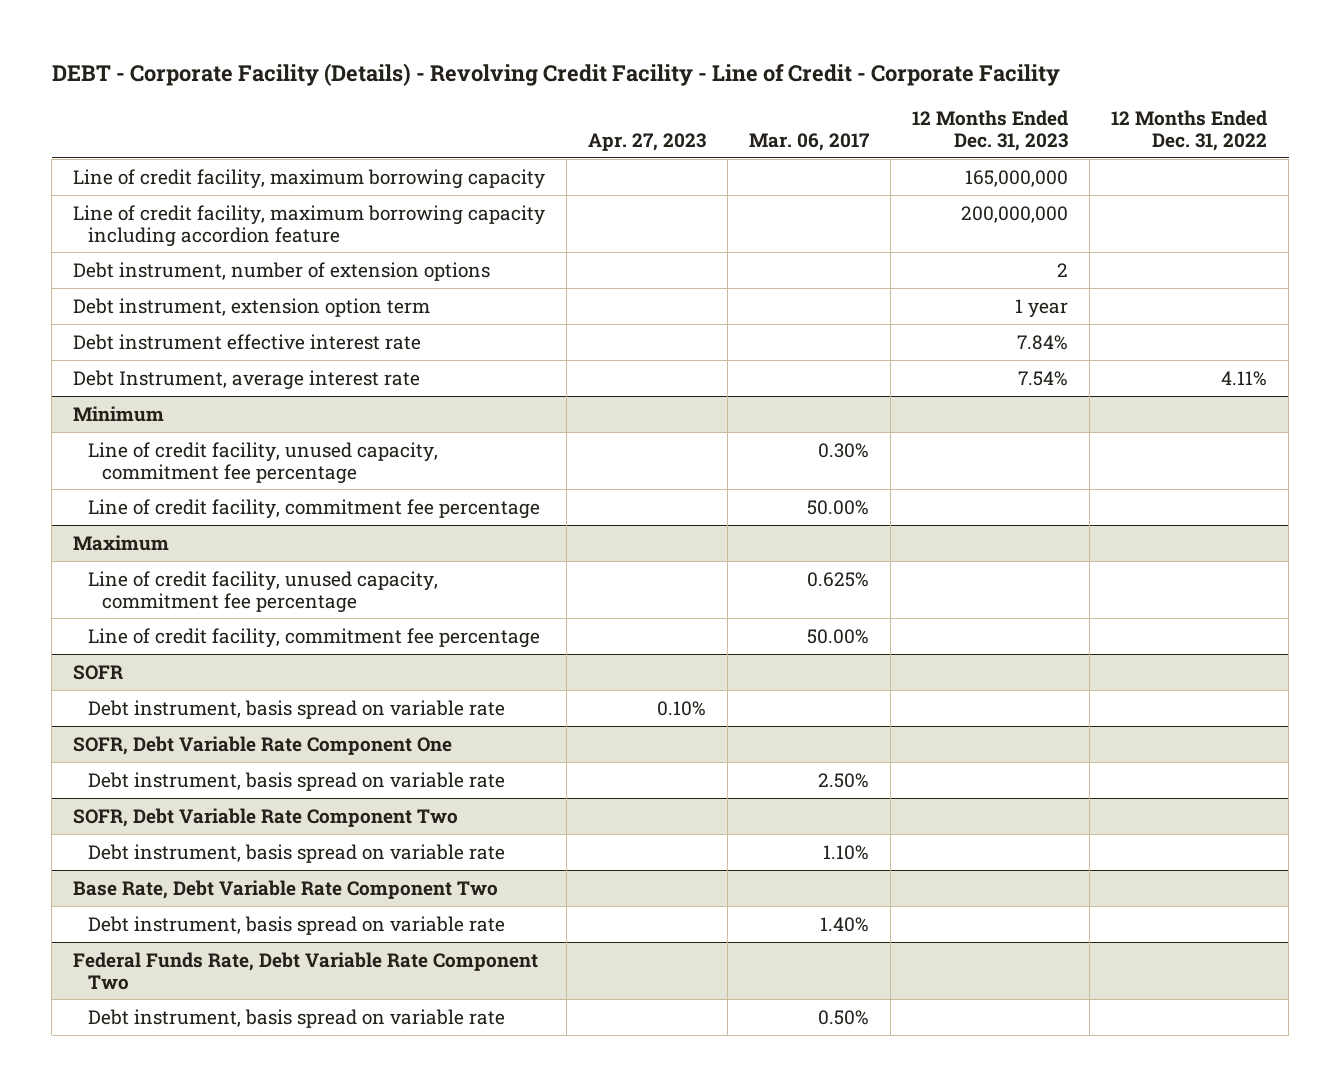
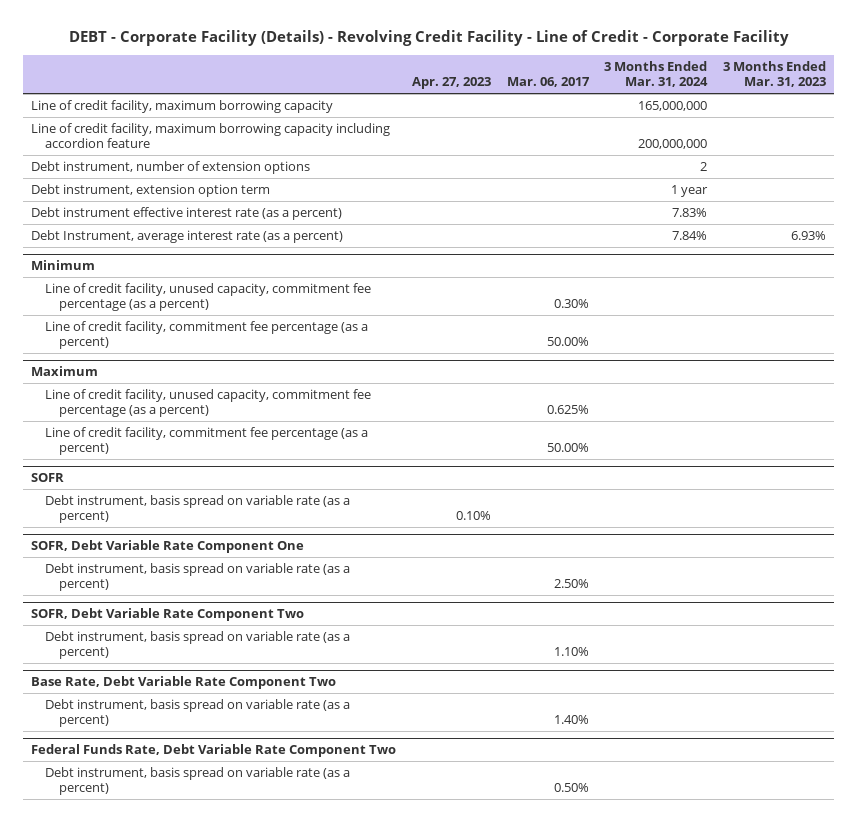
- | Apr. 27, 2023 | Mar. 06, 2017 | 12 Months Ended Dec. 31, 2023 | 12 Months Ended Dec. 31, 2022
+ | Apr. 27, 2023 | Mar. 06, 2017 | 3 Months Ended Mar. 31, 2024 | 3 Months Ended Mar. 31, 2023
- Debt instrument effective interest rate | | | 7.84% |
- Debt Instrument, average interest rate | | | 7.54% | 4.11%
+ Debt instrument effective interest rate (as a percent) | | | 7.83% |
+ Debt Instrument, average interest rate (as a percent) | | | 7.84% | 6.93%
@ Minimum
- Line of credit facility, unused capacity, commitment fee percentage | | 0.30% | |
- Line of credit facility, commitment fee percentage | | 50.00% | |
+ Line of credit facility, unused capacity, commitment fee percentage (as a percent) | | 0.30% | |
+ Line of credit facility, commitment fee percentage (as a percent) | | 50.00% | |
@ Maximum
- Line of credit facility, unused capacity, commitment fee percentage | | 0.625% | |
- Line of credit facility, commitment fee percentage | | 50.00% | |
+ Line of credit facility, unused capacity, commitment fee percentage (as a percent) | | 0.625% | |
+ Line of credit facility, commitment fee percentage (as a percent) | | 50.00% | |
@ SOFR
- Debt instrument, basis spread on variable rate | 0.10% | | |
+ Debt instrument, basis spread on variable rate (as a percent) | 0.10% | | |
@ SOFR, Debt Variable Rate Component One
- Debt instrument, basis spread on variable rate | | 2.50% | |
+ Debt instrument, basis spread on variable rate (as a percent) | | 2.50% | |
@ SOFR, Debt Variable Rate Component Two
- Debt instrument, basis spread on variable rate | | 1.10% | |
+ Debt instrument, basis spread on variable rate (as a percent) | | 1.10% | |
@ Base Rate, Debt Variable Rate Component Two
- Debt instrument, basis spread on variable rate | | 1.40% | |
+ Debt instrument, basis spread on variable rate (as a percent) | | 1.40% | |
@ Federal Funds Rate, Debt Variable Rate Component Two
- Debt instrument, basis spread on variable rate | | 0.50% | |
+ Debt instrument, basis spread on variable rate (as a percent) | | 0.50% | |

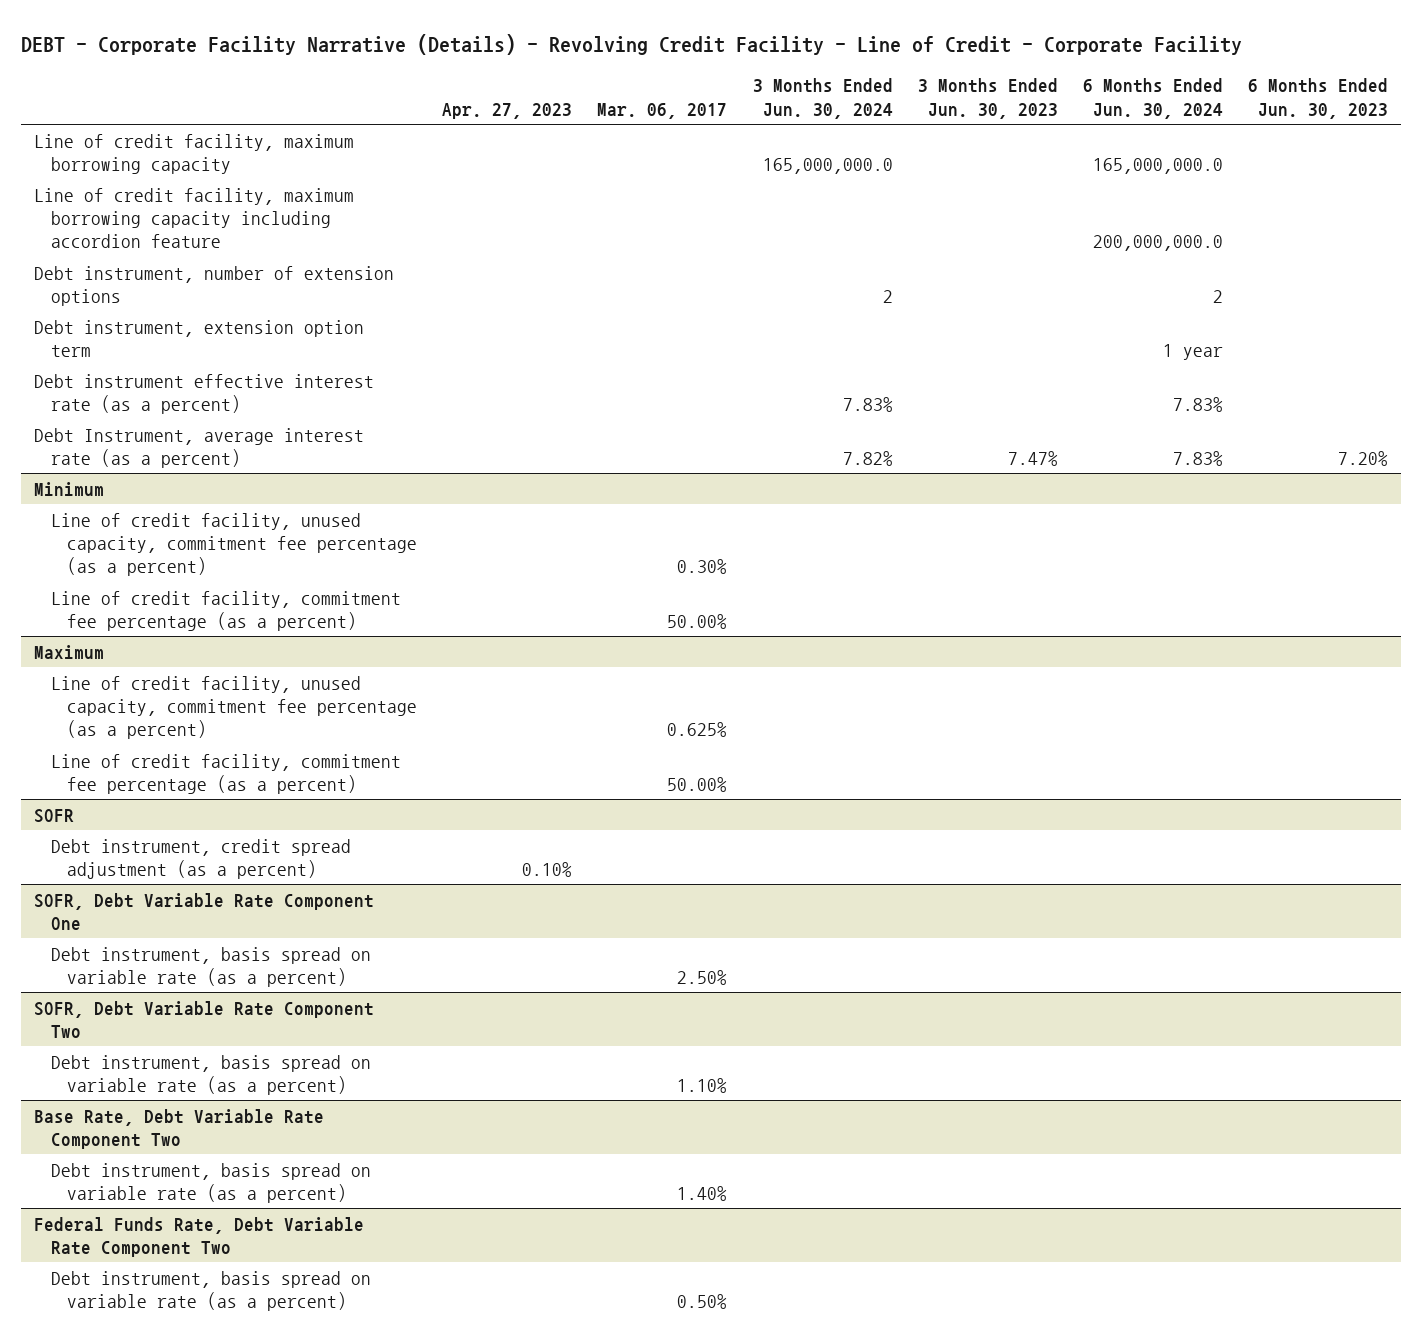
- DEBT - Corporate Facility (Details) - Revolving Credit Facility - Line of Credit - Corporate Facility
+ DEBT - Corporate Facility Narrative (Details) - Revolving Credit Facility - Line of Credit - Corporate Facility
- | Apr. 27, 2023 | Mar. 06, 2017 | 3 Months Ended Mar. 31, 2024 | 3 Months Ended Mar. 31, 2023
+ | Apr. 27, 2023 | Mar. 06, 2017 | 3 Months Ended Jun. 30, 2024 | 3 Months Ended Jun. 30, 2023 | 6 Months Ended Jun. 30, 2024 | 6 Months Ended Jun. 30, 2023
@ SOFR
- Debt instrument, basis spread on variable rate (as a percent) | 0.10% | | |
+ Debt instrument, credit spread adjustment (as a percent) | 0.10% | | | | |

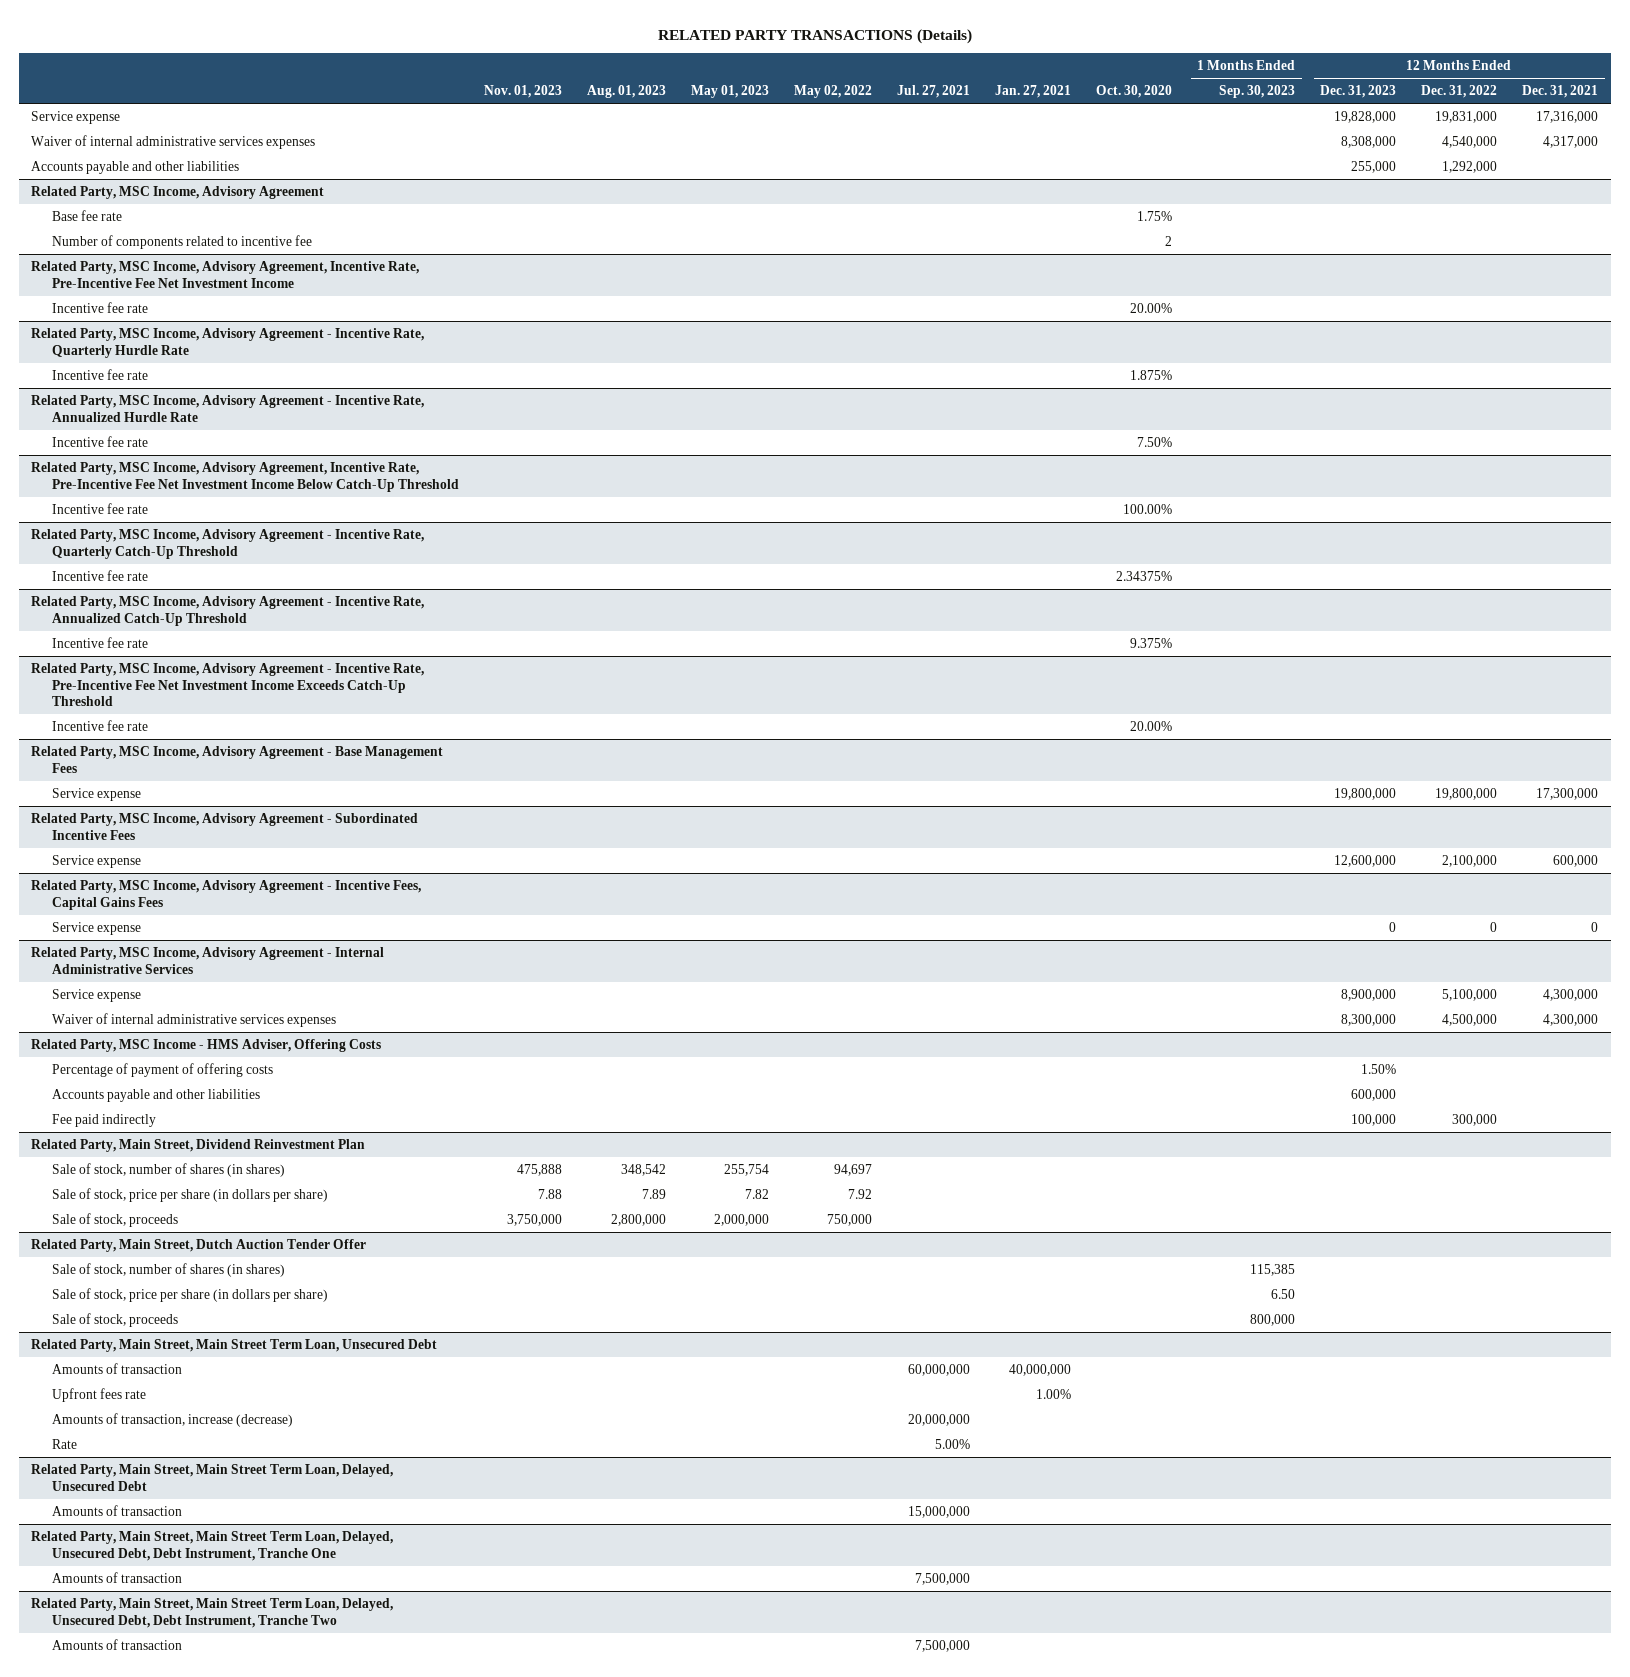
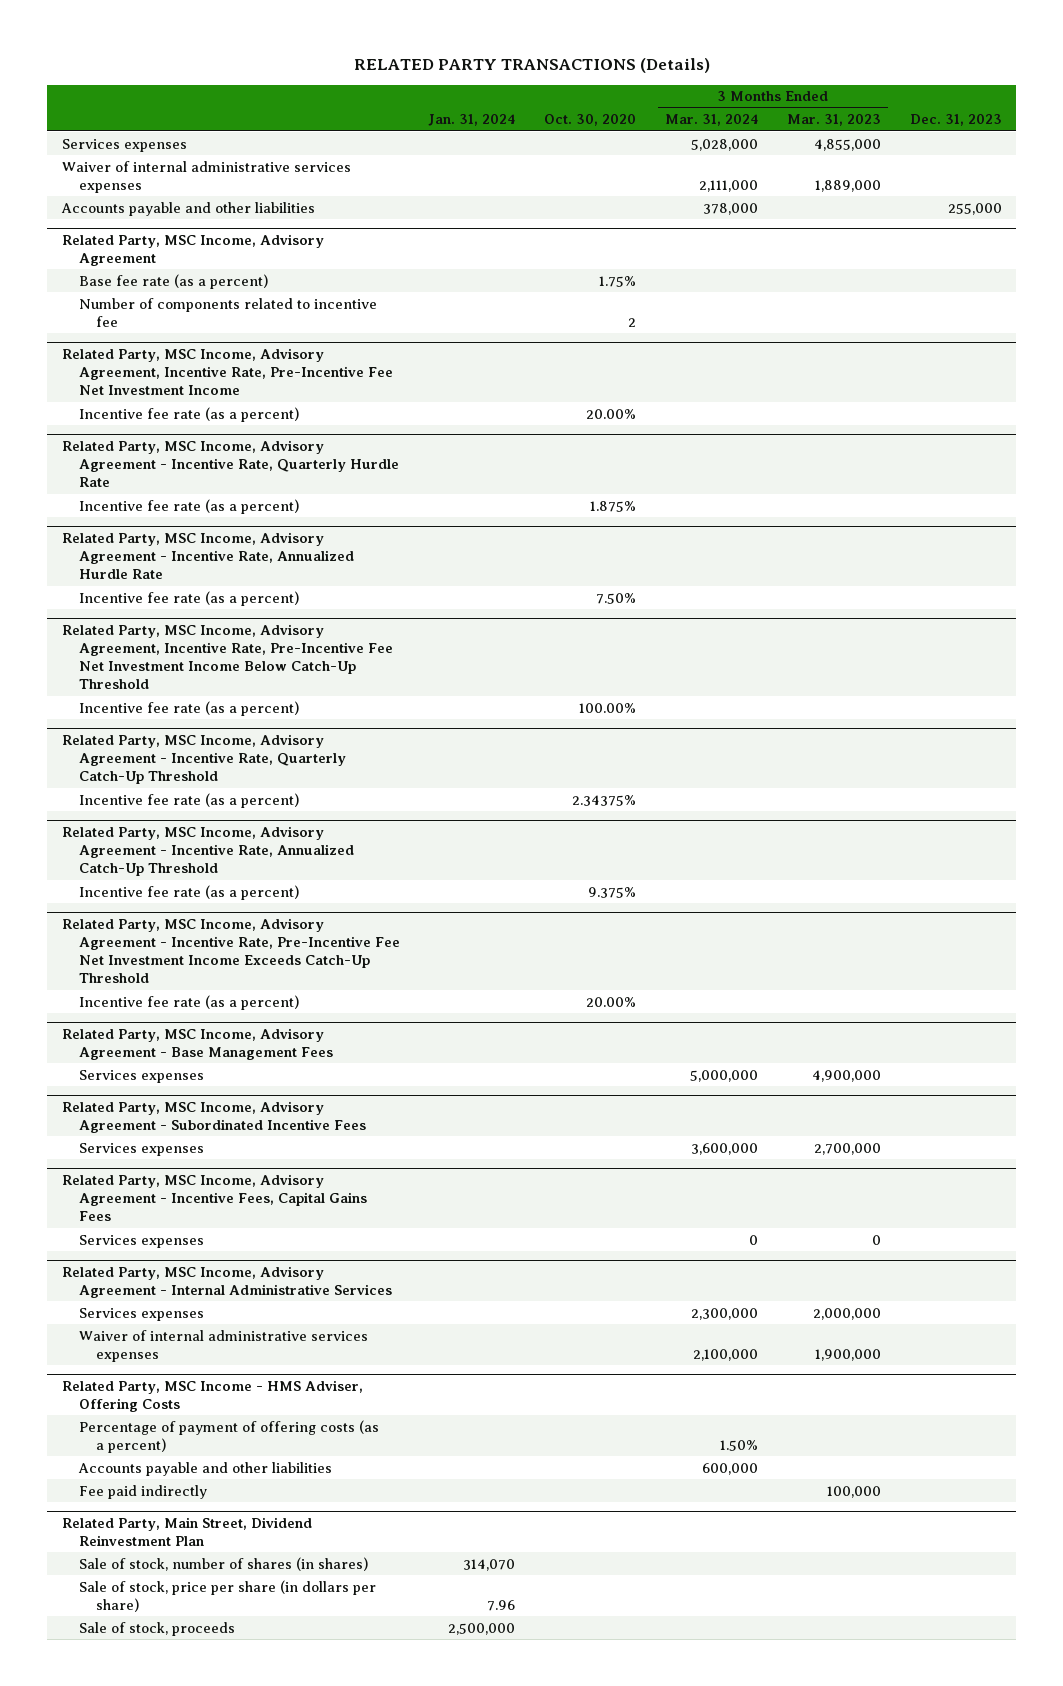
- | Nov. 01, 2023 | Aug. 01, 2023 | May 01, 2023 | May 02, 2022 | Jul. 27, 2021 | Jan. 27, 2021 | Oct. 30, 2020 | 1 Months Ended Sep. 30, 2023 | 12 Months Ended Dec. 31, 2023 | 12 Months Ended Dec. 31, 2022 | 12 Months Ended Dec. 31, 2021
+ | Jan. 31, 2024 | Oct. 30, 2020 | 3 Months Ended Mar. 31, 2024 | 3 Months Ended Mar. 31, 2023 | Dec. 31, 2023
- Service expense | | | | | | | | | 19,828,000 | 19,831,000 | 17,316,000
+ Services expenses | | | 5,028,000 | 4,855,000 |
@ Related Party, MSC Income, Advisory Agreement
- Base fee rate | | | | | | | 1.75% | | | |
+ Base fee rate (as a percent) | | 1.75% | | |
@ Related Party, MSC Income, Advisory Agreement, Incentive Rate, Pre-Incentive Fee Net Investment Income
- Incentive fee rate | | | | | | | 20.00% | | | |
+ Incentive fee rate (as a percent) | | 20.00% | | |
@ Related Party, MSC Income, Advisory Agreement - Incentive Rate, Quarterly Hurdle Rate
- Incentive fee rate | | | | | | | 1.875% | | | |
+ Incentive fee rate (as a percent) | | 1.875% | | |
@ Related Party, MSC Income, Advisory Agreement - Incentive Rate, Annualized Hurdle Rate
- Incentive fee rate | | | | | | | 7.50% | | | |
+ Incentive fee rate (as a percent) | | 7.50% | | |
@ Related Party, MSC Income, Advisory Agreement, Incentive Rate, Pre-Incentive Fee Net Investment Income Below Catch-Up Threshold
- Incentive fee rate | | | | | | | 100.00% | | | |
+ Incentive fee rate (as a percent) | | 100.00% | | |
@ Related Party, MSC Income, Advisory Agreement - Incentive Rate, Quarterly Catch-Up Threshold
- Incentive fee rate | | | | | | | 2.34375% | | | |
+ Incentive fee rate (as a percent) | | 2.34375% | | |
@ Related Party, MSC Income, Advisory Agreement - Incentive Rate, Annualized Catch-Up Threshold
- Incentive fee rate | | | | | | | 9.375% | | | |
+ Incentive fee rate (as a percent) | | 9.375% | | |
@ Related Party, MSC Income, Advisory Agreement - Incentive Rate, Pre-Incentive Fee Net Investment Income Exceeds Catch-Up Threshold
- Incentive fee rate | | | | | | | 20.00% | | | |
+ Incentive fee rate (as a percent) | | 20.00% | | |
@ Related Party, MSC Income, Advisory Agreement - Base Management Fees
- Service expense | | | | | | | | | 19,800,000 | 19,800,000 | 17,300,000
+ Services expenses | | | 5,000,000 | 4,900,000 |
@ Related Party, MSC Income, Advisory Agreement - Subordinated Incentive Fees
- Service expense | | | | | | | | | 12,600,000 | 2,100,000 | 600,000
+ Services expenses | | | 3,600,000 | 2,700,000 |
@ Related Party, MSC Income, Advisory Agreement - Incentive Fees, Capital Gains Fees
- Service expense | | | | | | | | | 0 | 0 | 0
+ Services expenses | | | 0 | 0 |
@ Related Party, MSC Income, Advisory Agreement - Internal Administrative Services
- Service expense | | | | | | | | | 8,900,000 | 5,100,000 | 4,300,000
+ Services expenses | | | 2,300,000 | 2,000,000 |
@ Related Party, MSC Income - HMS Adviser, Offering Costs
- Percentage of payment of offering costs | | | | | | | | | 1.50% | |
+ Percentage of payment of offering costs (as a percent) | | | 1.50% | |
- Related Party, Main Street, Dutch Auction Tender Offer
- Sale of stock, number of shares (in shares) | | | | | | | | 115,385 | | |
- Sale of stock, price per share (in dollars per share) | | | | | | | | 6.50 | | |
- Sale of stock, proceeds | | | | | | | | 800,000 | | |
- Related Party, Main Street, Main Street Term Loan, Unsecured Debt
- Amounts of transaction | | | | | 60,000,000 | 40,000,000 | | | | |
- Upfront fees rate | | | | | | 1.00% | | | | |
- Amounts of transaction, increase (decrease) | | | | | 20,000,000 | | | | | |
- Rate | | | | | 5.00% | | | | | |
- Related Party, Main Street, Main Street Term Loan, Delayed, Unsecured Debt
- Amounts of transaction | | | | | 15,000,000 | | | | | |
- Related Party, Main Street, Main Street Term Loan, Delayed, Unsecured Debt, Debt Instrument, Tranche One
- Amounts of transaction | | | | | 7,500,000 | | | | | |
- Related Party, Main Street, Main Street Term Loan, Delayed, Unsecured Debt, Debt Instrument, Tranche Two
- Amounts of transaction | | | | | 7,500,000 | | | | | |

